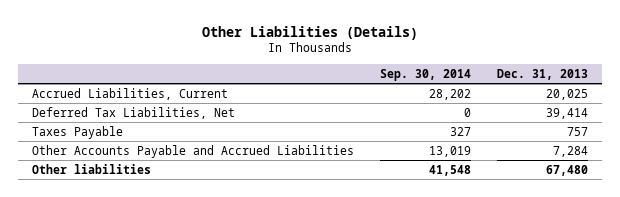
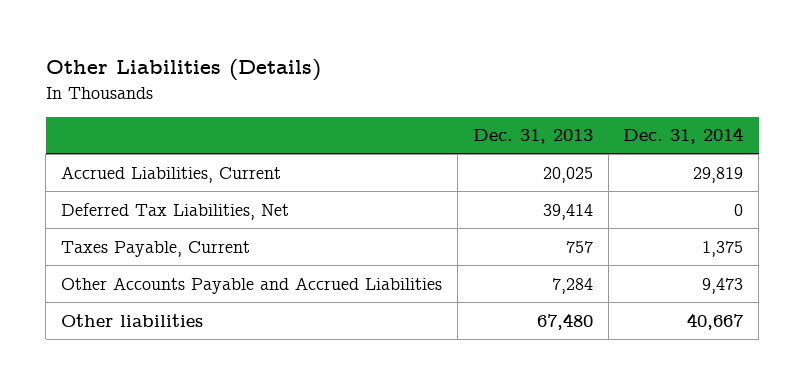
- | Sep. 30, 2014 | Dec. 31, 2013
+ | Dec. 31, 2013 | Dec. 31, 2014
- Taxes Payable | 327 | 757
+ Taxes Payable, Current | 757 | 1,375

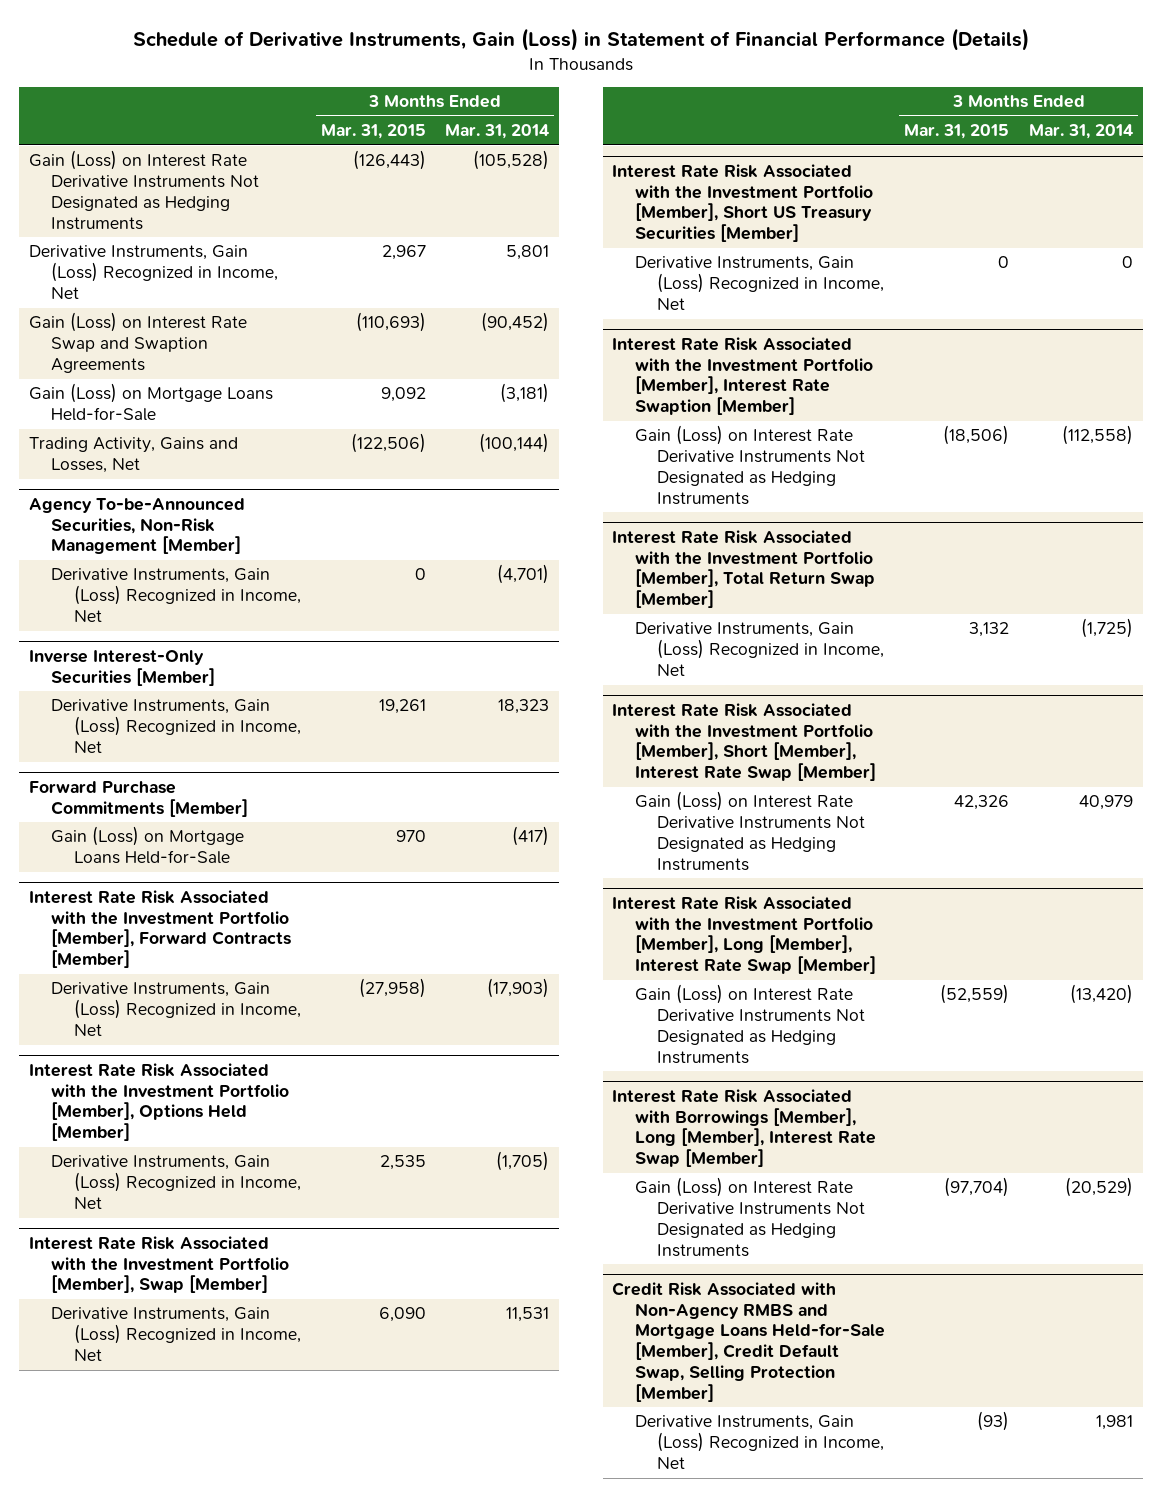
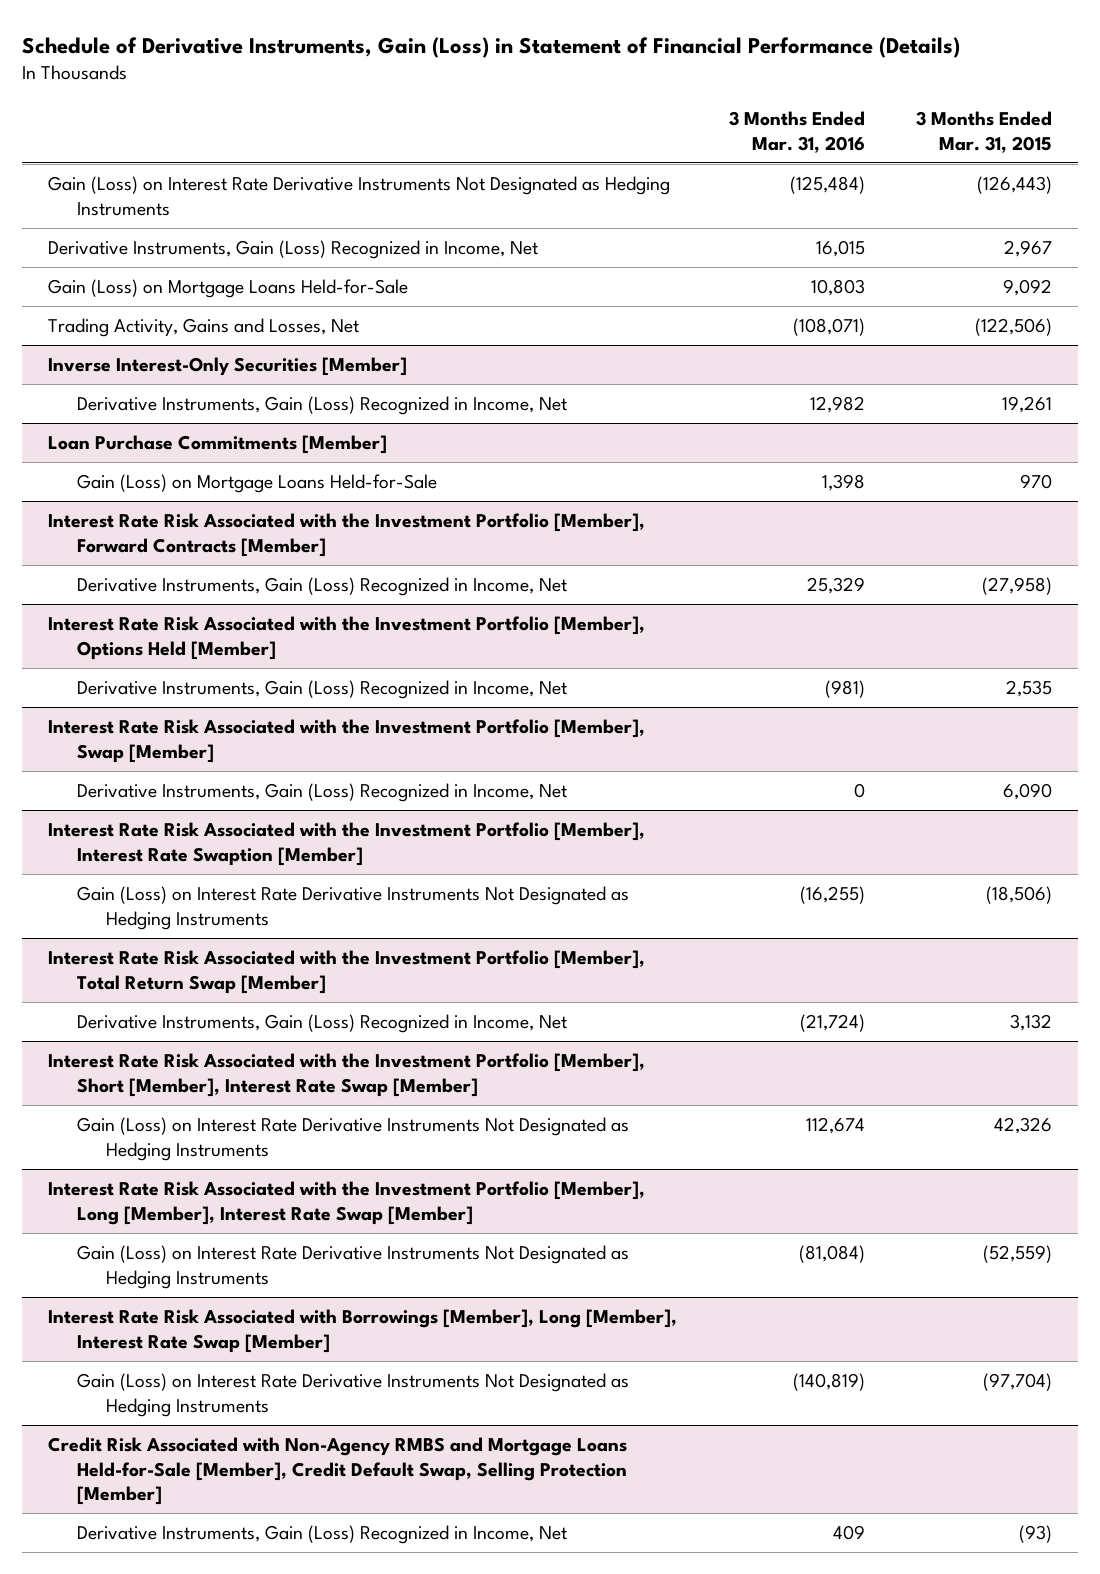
- | 3 Months Ended Mar. 31, 2015 | 3 Months Ended Mar. 31, 2014
+ | 3 Months Ended Mar. 31, 2016 | 3 Months Ended Mar. 31, 2015
- Gain (Loss) on Interest Rate Swap and Swaption Agreements | (110,693) | (90,452)
- Agency To-be-Announced Securities, Non-Risk Management [Member]
- Derivative Instruments, Gain (Loss) Recognized in Income, Net | 0 | (4,701)
- Forward Purchase Commitments [Member]
+ Loan Purchase Commitments [Member]
- Interest Rate Risk Associated with the Investment Portfolio [Member], Short US Treasury Securities [Member]
- Derivative Instruments, Gain (Loss) Recognized in Income, Net | 0 | 0

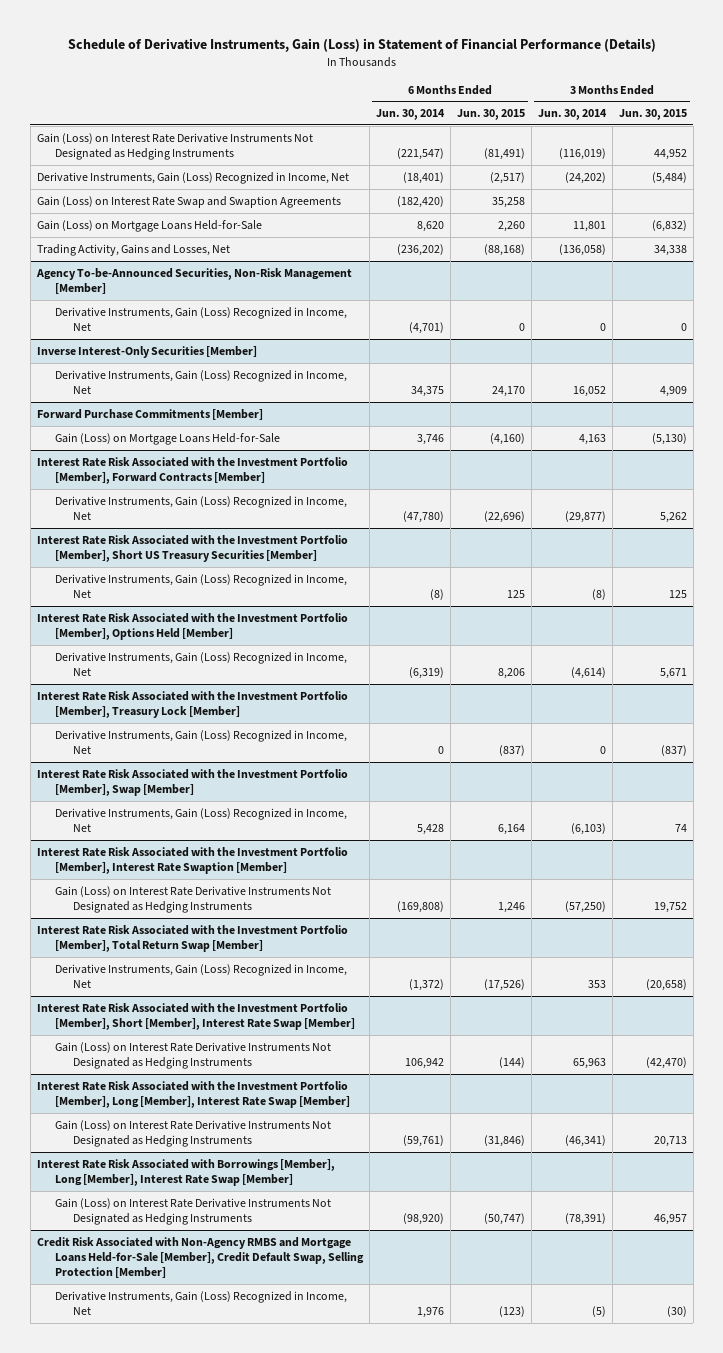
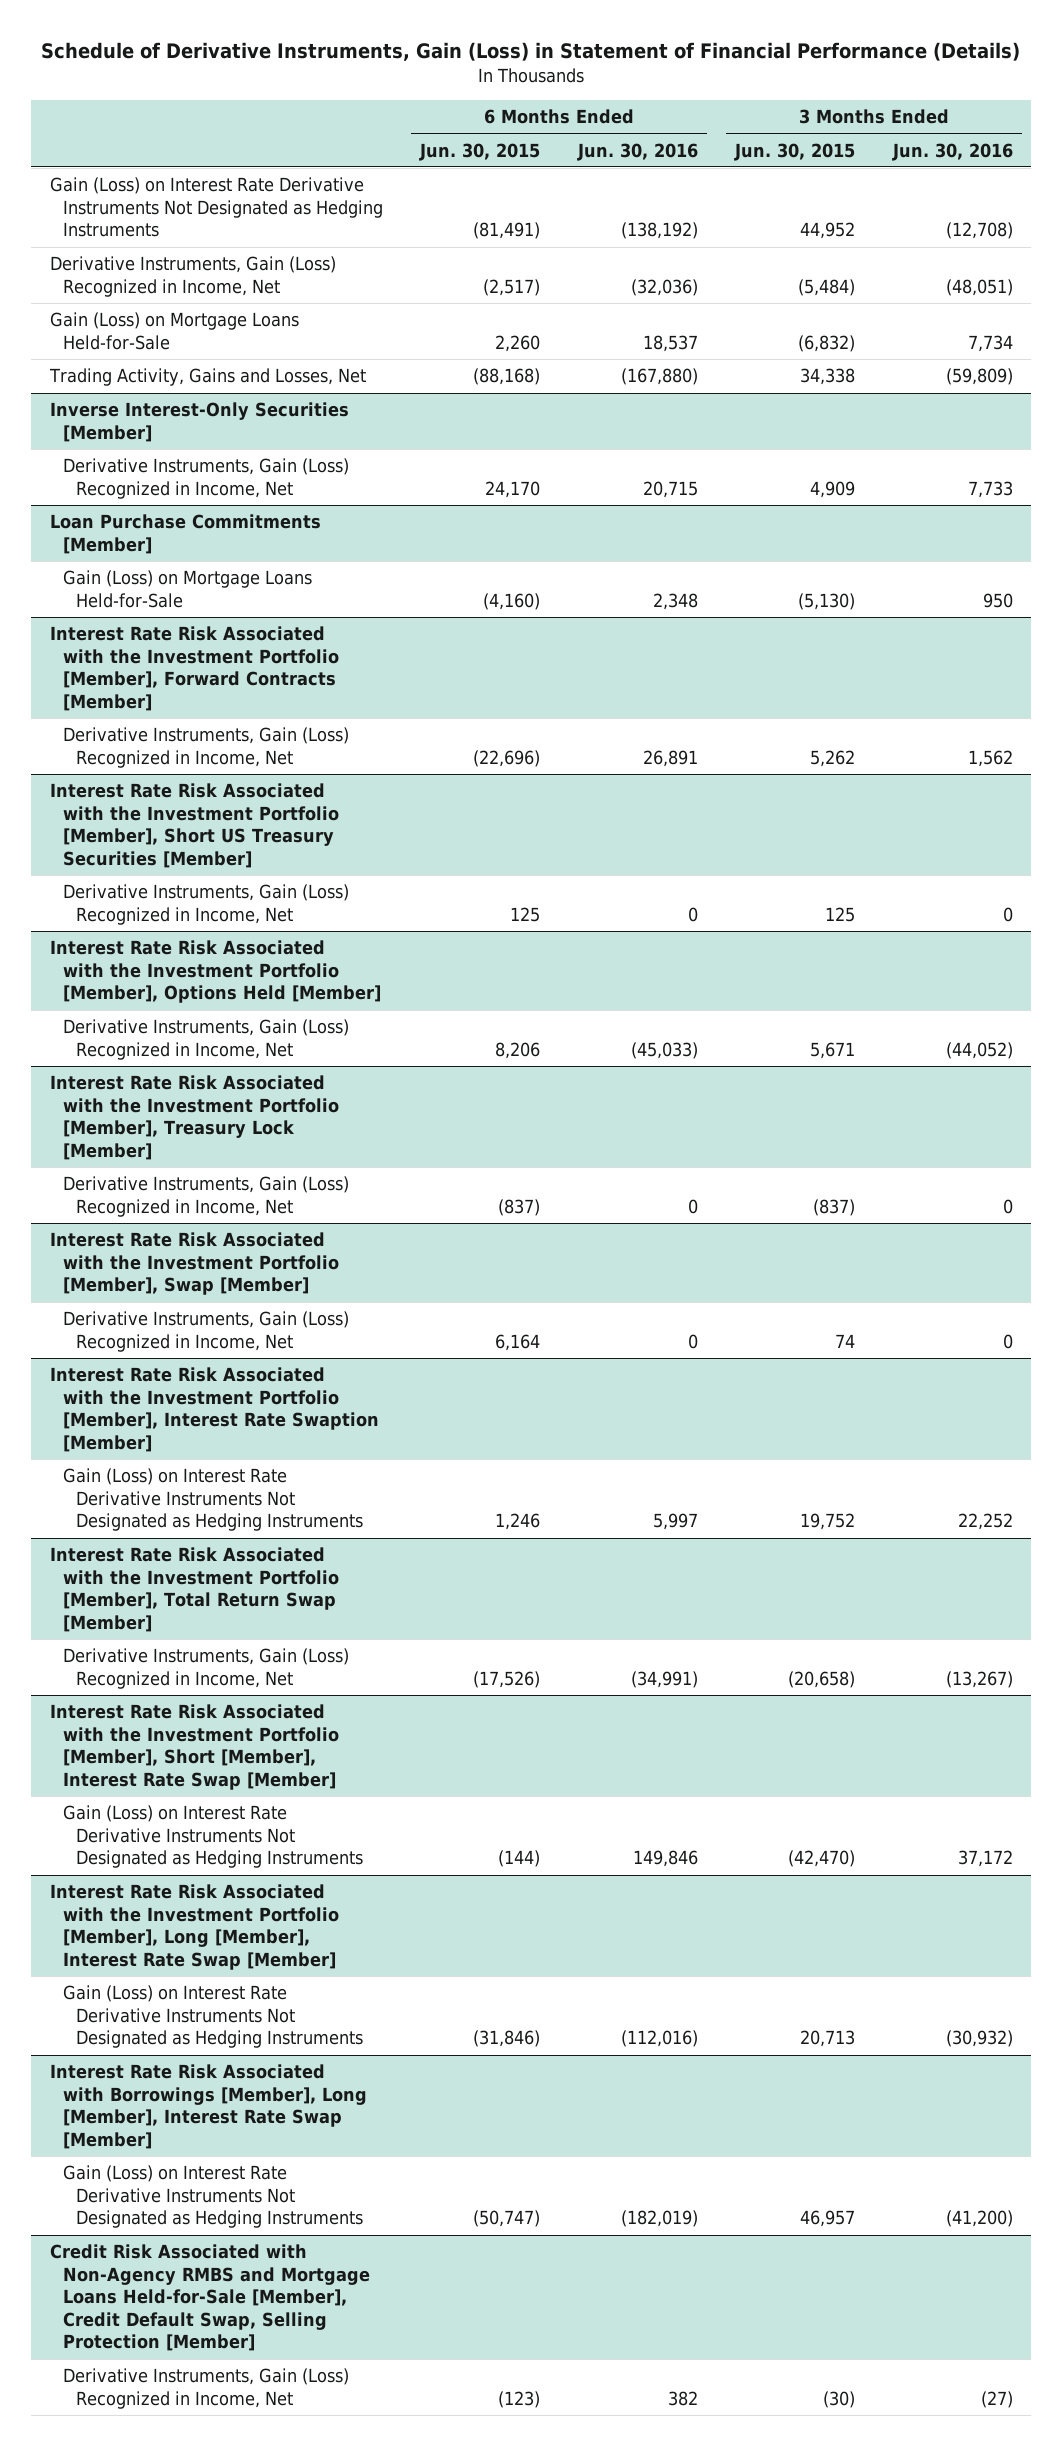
- | 6 Months Ended Jun. 30, 2014 | 6 Months Ended Jun. 30, 2015 | 3 Months Ended Jun. 30, 2014 | 3 Months Ended Jun. 30, 2015
+ | 6 Months Ended Jun. 30, 2015 | 6 Months Ended Jun. 30, 2016 | 3 Months Ended Jun. 30, 2015 | 3 Months Ended Jun. 30, 2016
- Gain (Loss) on Interest Rate Swap and Swaption Agreements | (182,420) | 35,258 | |
- Agency To-be-Announced Securities, Non-Risk Management [Member]
- Derivative Instruments, Gain (Loss) Recognized in Income, Net | (4,701) | 0 | 0 | 0
- Forward Purchase Commitments [Member]
+ Loan Purchase Commitments [Member]

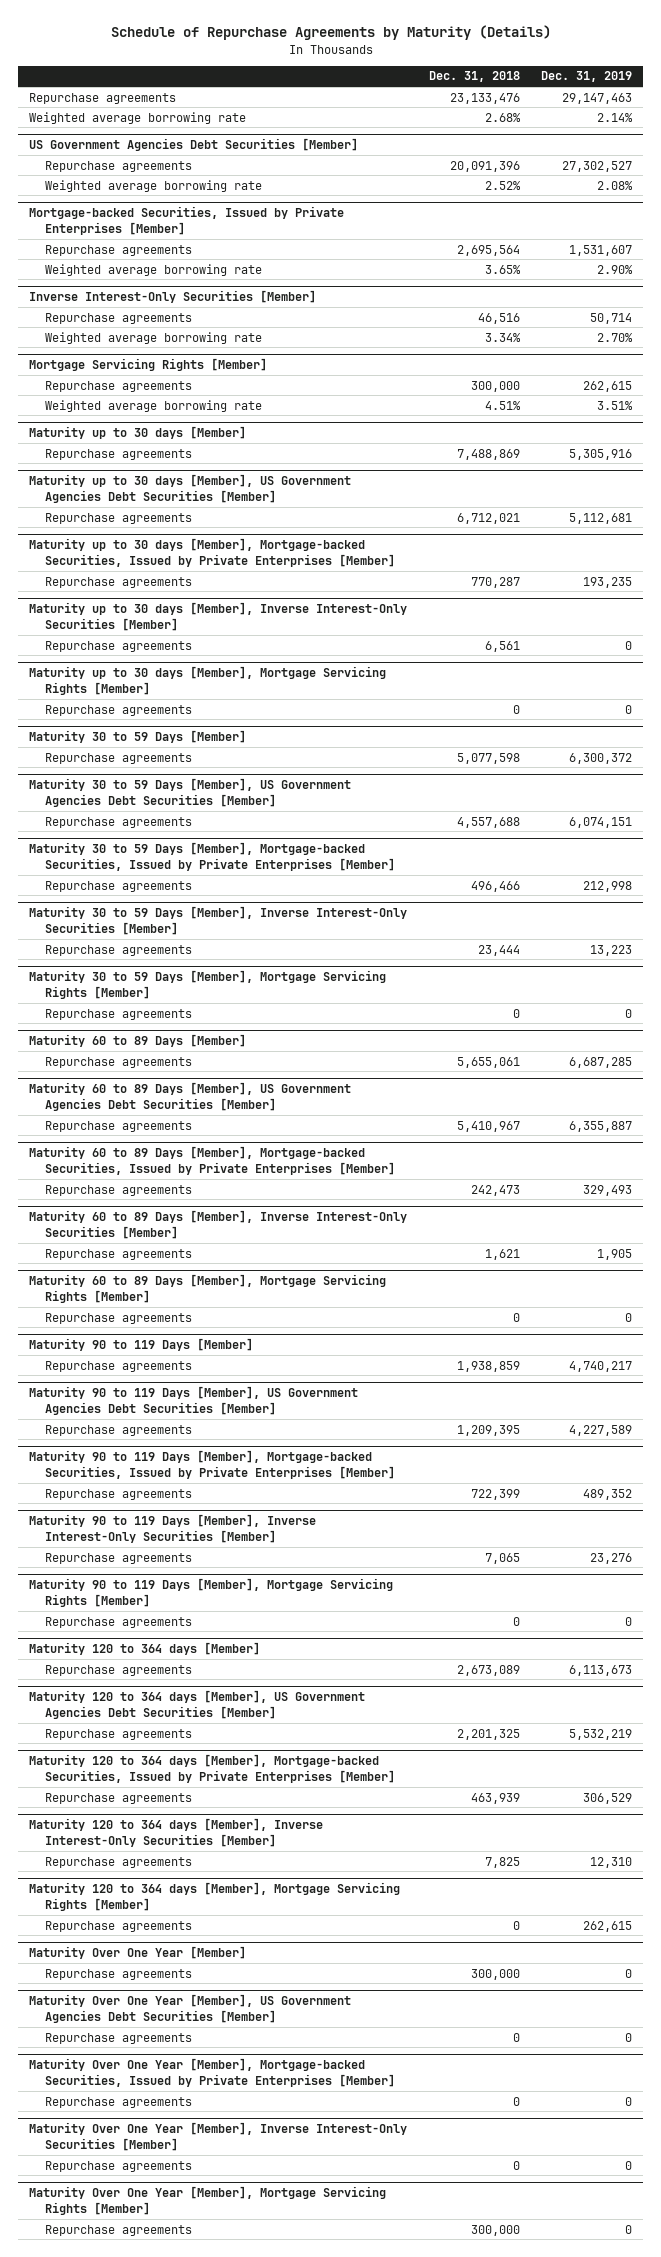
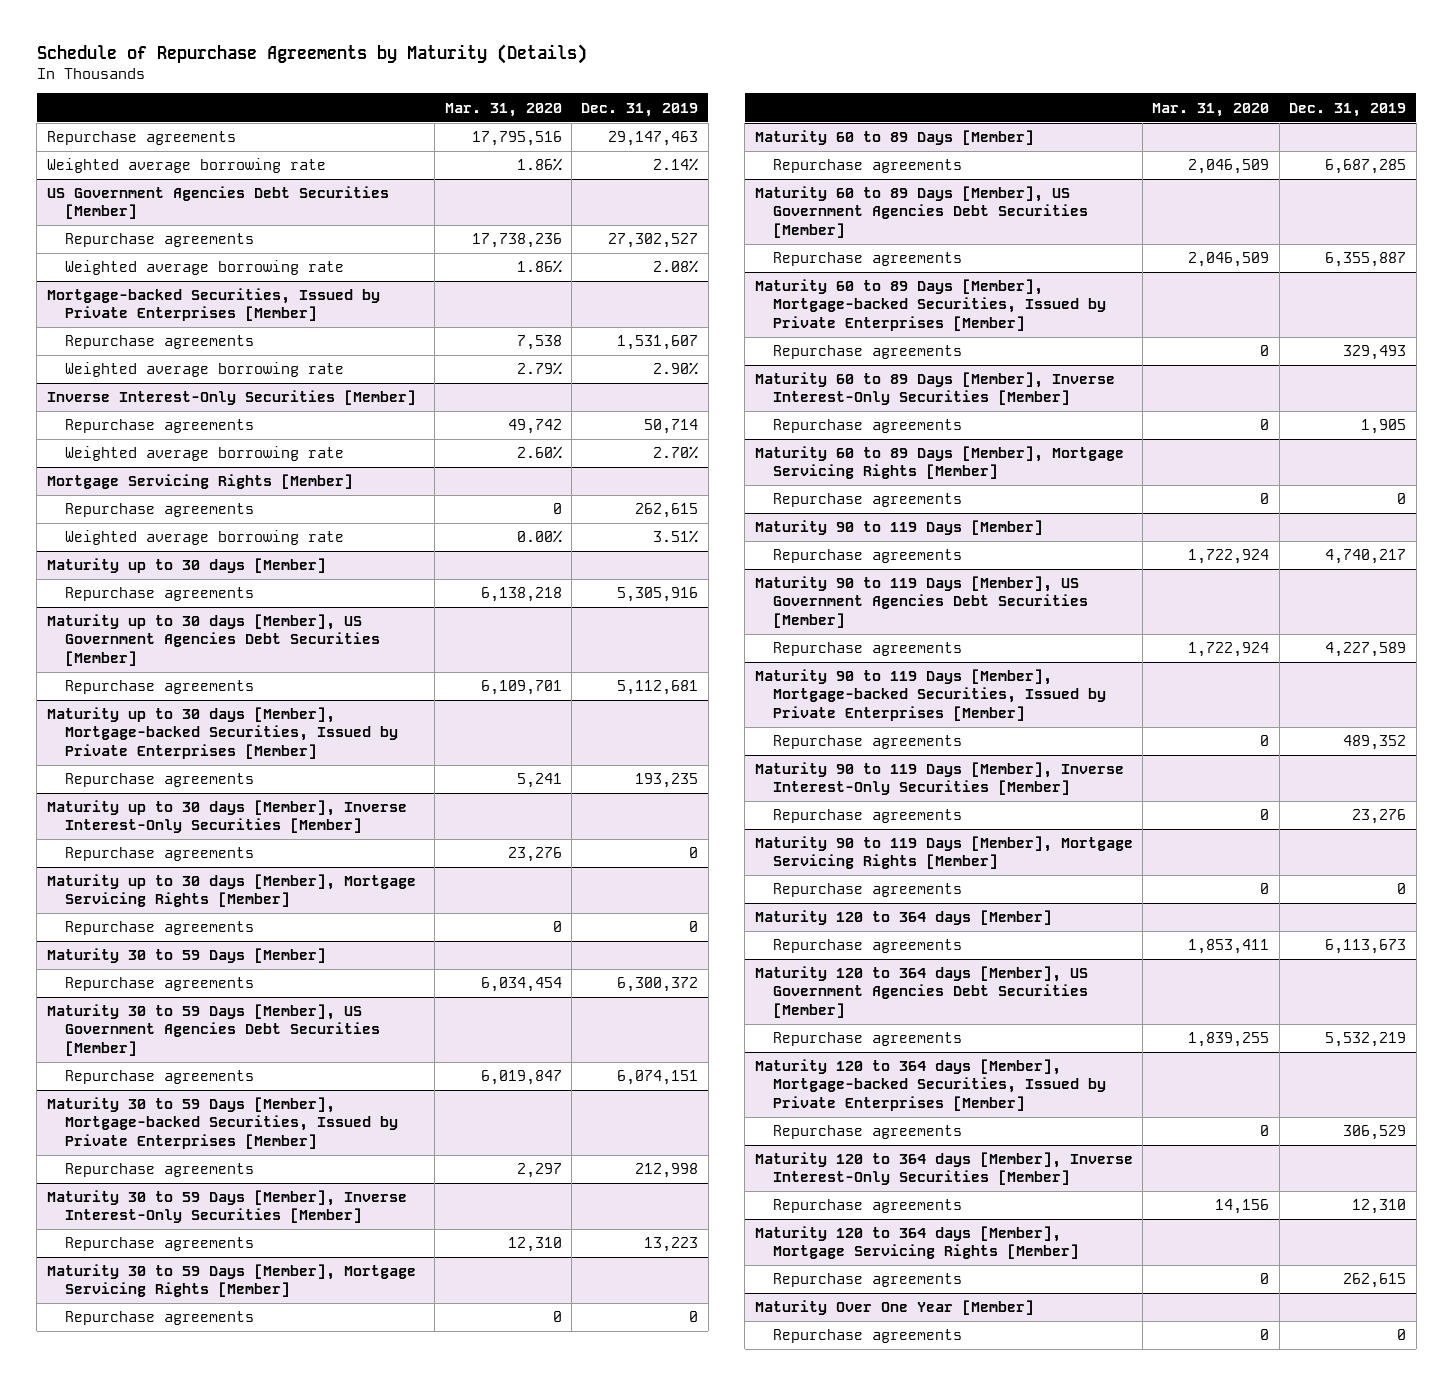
- | Dec. 31, 2018 | Dec. 31, 2019
+ | Mar. 31, 2020 | Dec. 31, 2019
- Maturity Over One Year [Member], US Government Agencies Debt Securities [Member]
- Repurchase agreements | 0 | 0
- Maturity Over One Year [Member], Mortgage-backed Securities, Issued by Private Enterprises [Member]
- Repurchase agreements | 0 | 0
- Maturity Over One Year [Member], Inverse Interest-Only Securities [Member]
- Repurchase agreements | 0 | 0
- Maturity Over One Year [Member], Mortgage Servicing Rights [Member]
- Repurchase agreements | 300,000 | 0

